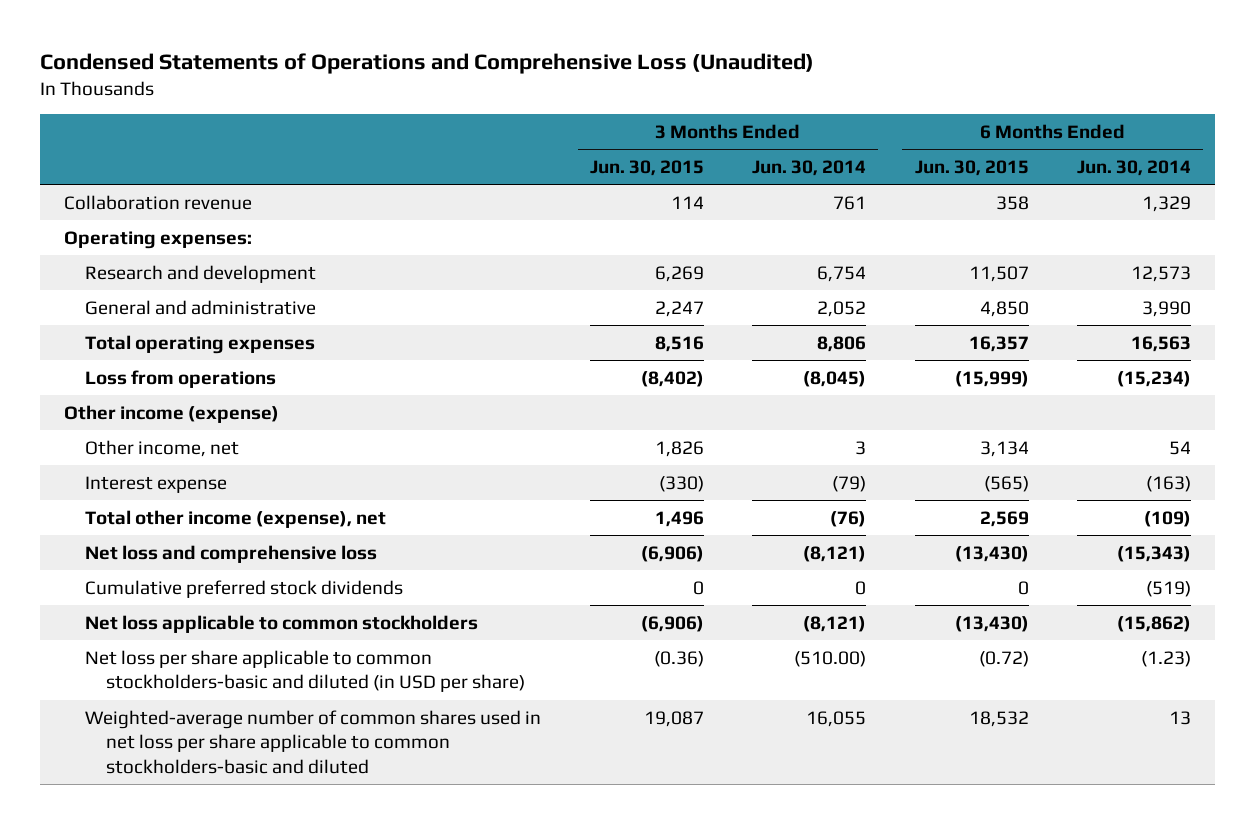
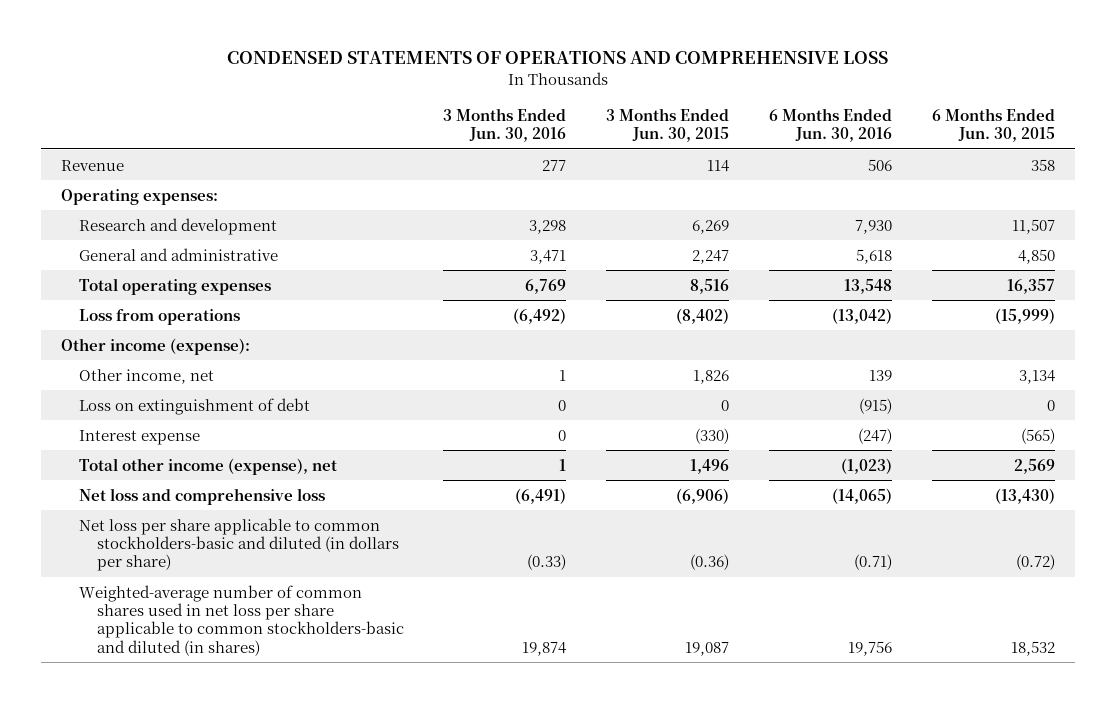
- Condensed Statements of Operations and Comprehensive Loss (Unaudited)
+ CONDENSED STATEMENTS OF OPERATIONS AND COMPREHENSIVE LOSS
- | 3 Months Ended Jun. 30, 2015 | 3 Months Ended Jun. 30, 2014 | 6 Months Ended Jun. 30, 2015 | 6 Months Ended Jun. 30, 2014
+ | 3 Months Ended Jun. 30, 2016 | 3 Months Ended Jun. 30, 2015 | 6 Months Ended Jun. 30, 2016 | 6 Months Ended Jun. 30, 2015
- Collaboration revenue | 114 | 761 | 358 | 1,329
+ Revenue | 277 | 114 | 506 | 358
- Other income (expense)
+ Other income (expense):
+ Loss on extinguishment of debt | 0 | 0 | (915) | 0
- Cumulative preferred stock dividends | 0 | 0 | 0 | (519)
- Net loss applicable to common stockholders | (6,906) | (8,121) | (13,430) | (15,862)
- Net loss per share applicable to common stockholders-basic and diluted (in USD per share) | (0.36) | (510.00) | (0.72) | (1.23)
- Weighted-average number of common shares used in net loss per share applicable to common stockholders-basic and diluted | 19,087 | 16,055 | 18,532 | 13
+ Net loss per share applicable to common stockholders-basic and diluted (in dollars per share) | (0.33) | (0.36) | (0.71) | (0.72)
+ Weighted-average number of common shares used in net loss per share applicable to common stockholders-basic and diluted (in shares) | 19,874 | 19,087 | 19,756 | 18,532

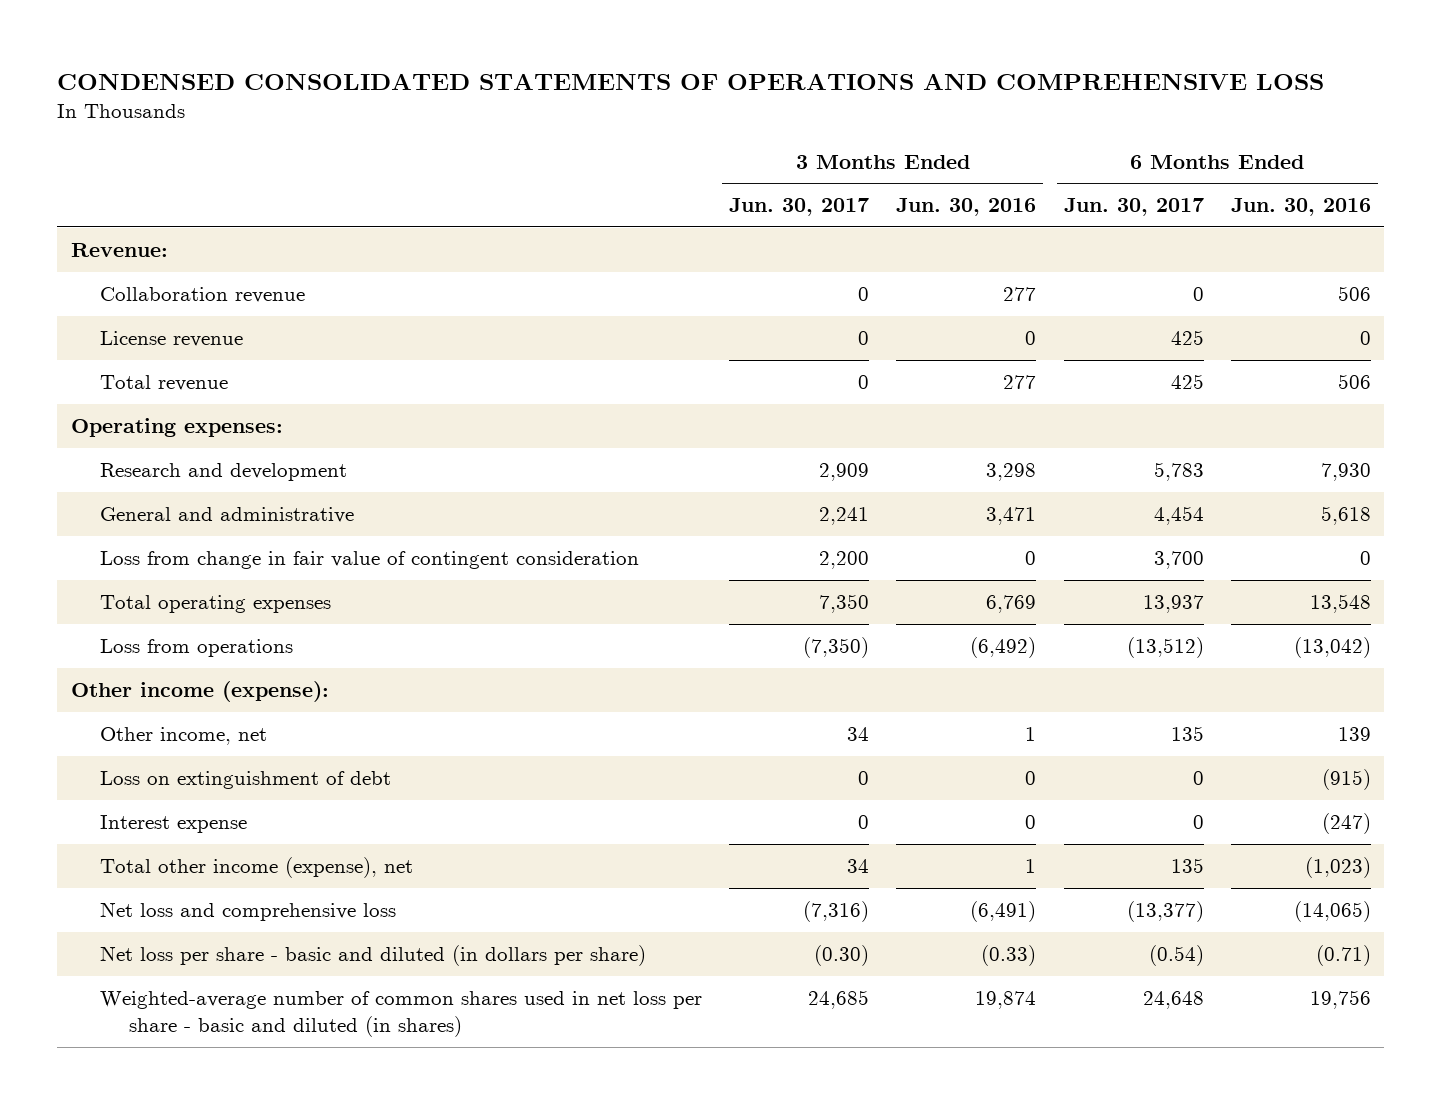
- CONDENSED STATEMENTS OF OPERATIONS AND COMPREHENSIVE LOSS
+ CONDENSED CONSOLIDATED STATEMENTS OF OPERATIONS AND COMPREHENSIVE LOSS
- | 3 Months Ended Jun. 30, 2016 | 3 Months Ended Jun. 30, 2015 | 6 Months Ended Jun. 30, 2016 | 6 Months Ended Jun. 30, 2015
+ | 3 Months Ended Jun. 30, 2017 | 3 Months Ended Jun. 30, 2016 | 6 Months Ended Jun. 30, 2017 | 6 Months Ended Jun. 30, 2016
- Revenue | 277 | 114 | 506 | 358
+ Revenue:
+ Collaboration revenue | 0 | 277 | 0 | 506
+ License revenue | 0 | 0 | 425 | 0
+ Total revenue | 0 | 277 | 425 | 506
+ Loss from change in fair value of contingent consideration | 2,200 | 0 | 3,700 | 0
- Net loss per share applicable to common stockholders-basic and diluted (in dollars per share) | (0.33) | (0.36) | (0.71) | (0.72)
- Weighted-average number of common shares used in net loss per share applicable to common stockholders-basic and diluted (in shares) | 19,874 | 19,087 | 19,756 | 18,532
+ Net loss per share - basic and diluted (in dollars per share) | (0.30) | (0.33) | (0.54) | (0.71)
+ Weighted-average number of common shares used in net loss per share - basic and diluted (in shares) | 24,685 | 19,874 | 24,648 | 19,756

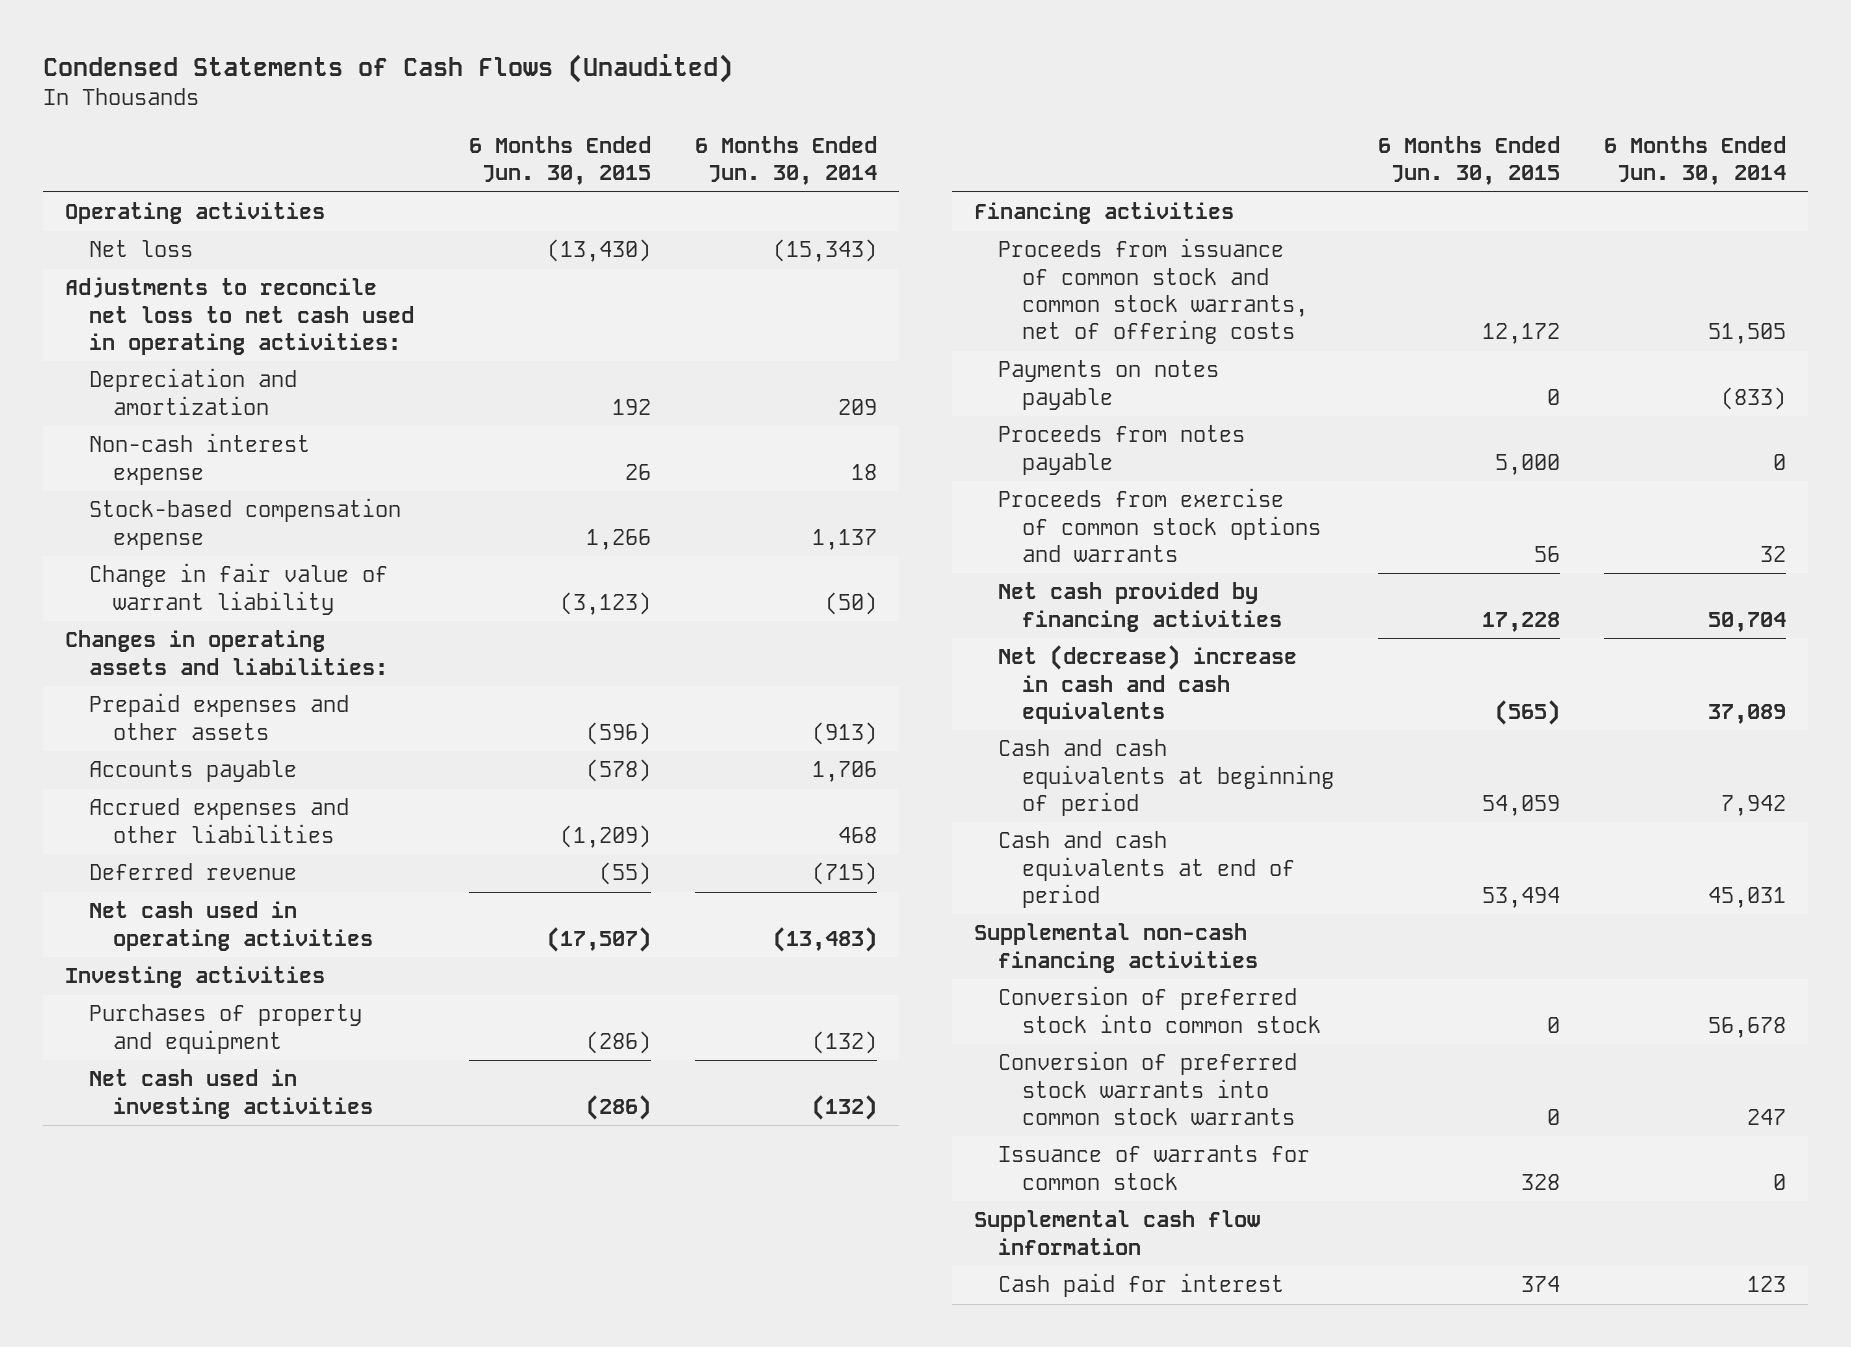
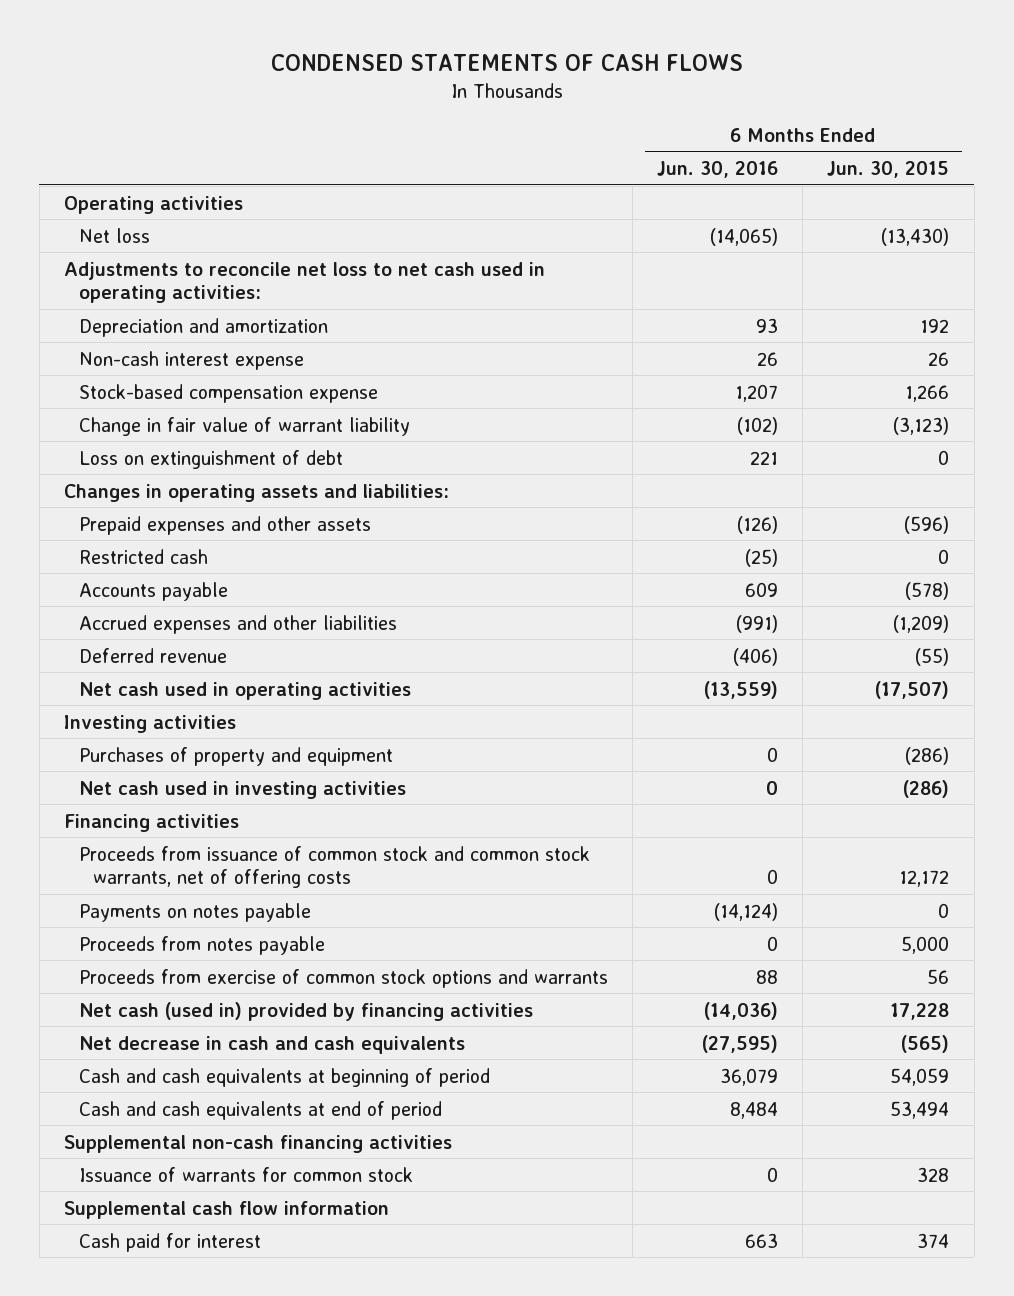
- Condensed Statements of Cash Flows (Unaudited)
+ CONDENSED STATEMENTS OF CASH FLOWS
- | 6 Months Ended Jun. 30, 2015 | 6 Months Ended Jun. 30, 2014
+ | 6 Months Ended Jun. 30, 2016 | 6 Months Ended Jun. 30, 2015
+ Loss on extinguishment of debt | 221 | 0
+ Restricted cash | (25) | 0
- Net cash provided by financing activities | 17,228 | 50,704
- Net (decrease) increase in cash and cash equivalents | (565) | 37,089
+ Net cash (used in) provided by financing activities | (14,036) | 17,228
+ Net decrease in cash and cash equivalents | (27,595) | (565)
- Conversion of preferred stock into common stock | 0 | 56,678
- Conversion of preferred stock warrants into common stock warrants | 0 | 247

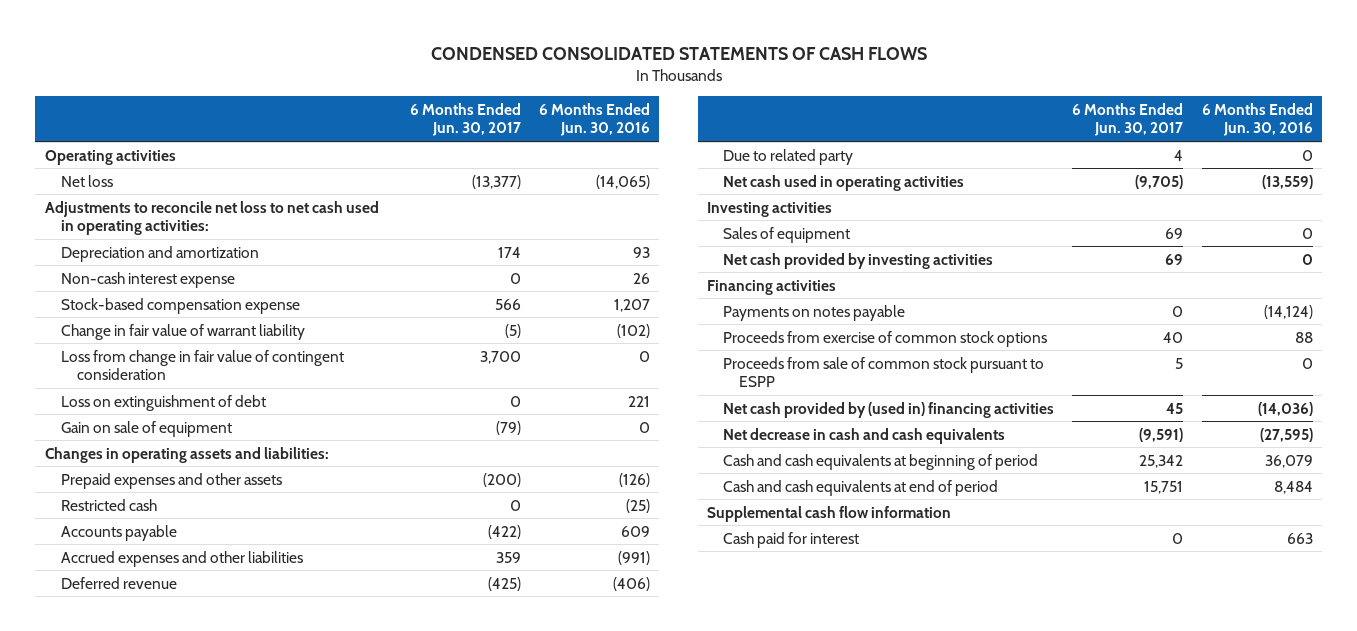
- CONDENSED STATEMENTS OF CASH FLOWS
+ CONDENSED CONSOLIDATED STATEMENTS OF CASH FLOWS
- | 6 Months Ended Jun. 30, 2016 | 6 Months Ended Jun. 30, 2015
+ | 6 Months Ended Jun. 30, 2017 | 6 Months Ended Jun. 30, 2016
+ Loss from change in fair value of contingent consideration | 3,700 | 0
+ Gain on sale of equipment | (79) | 0
+ Due to related party | 4 | 0
- Purchases of property and equipment | 0 | (286)
- Net cash used in investing activities | 0 | (286)
+ Sales of equipment | 69 | 0
+ Net cash provided by investing activities | 69 | 0
- Proceeds from issuance of common stock and common stock warrants, net of offering costs | 0 | 12,172
- Proceeds from notes payable | 0 | 5,000
- Proceeds from exercise of common stock options and warrants | 88 | 56
- Net cash (used in) provided by financing activities | (14,036) | 17,228
+ Proceeds from exercise of common stock options | 40 | 88
+ Proceeds from sale of common stock pursuant to ESPP | 5 | 0
+ Net cash provided by (used in) financing activities | 45 | (14,036)
- Supplemental non-cash financing activities
- Issuance of warrants for common stock | 0 | 328

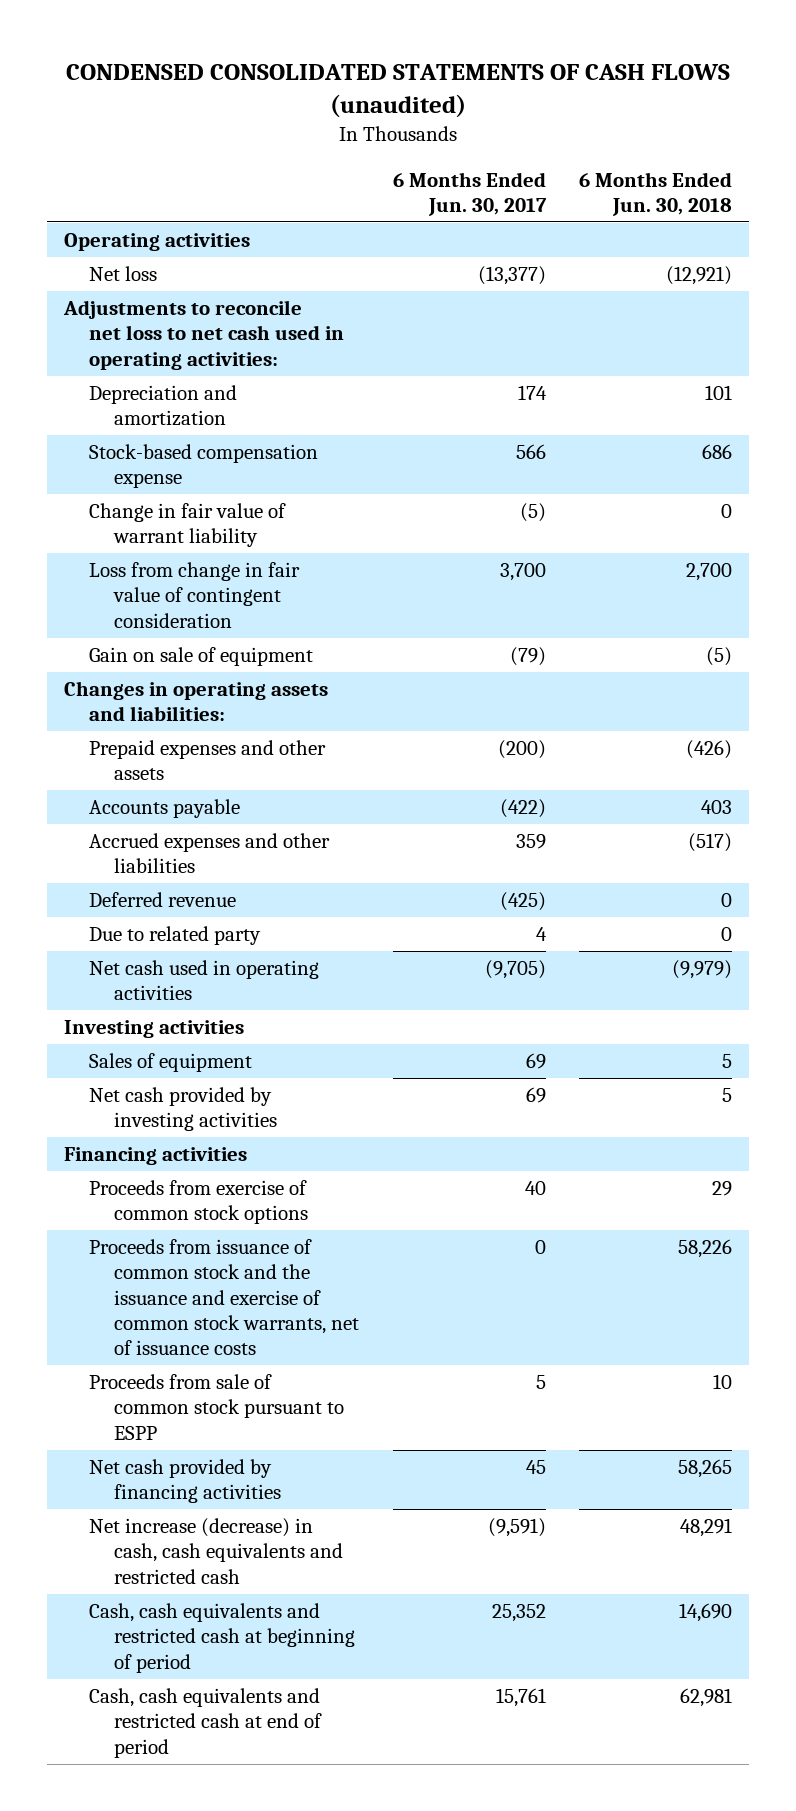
- CONDENSED CONSOLIDATED STATEMENTS OF CASH FLOWS
+ CONDENSED CONSOLIDATED STATEMENTS OF CASH FLOWS (unaudited)
- | 6 Months Ended Jun. 30, 2017 | 6 Months Ended Jun. 30, 2016
+ | 6 Months Ended Jun. 30, 2017 | 6 Months Ended Jun. 30, 2018
- Non-cash interest expense | 0 | 26
- Loss on extinguishment of debt | 0 | 221
- Restricted cash | 0 | (25)
- Payments on notes payable | 0 | (14,124)
+ Proceeds from issuance of common stock and the issuance and exercise of common stock warrants, net of issuance costs | 0 | 58,226
- Net cash provided by (used in) financing activities | 45 | (14,036)
- Net decrease in cash and cash equivalents | (9,591) | (27,595)
- Cash and cash equivalents at beginning of period | 25,342 | 36,079
- Cash and cash equivalents at end of period | 15,751 | 8,484
- Supplemental cash flow information
- Cash paid for interest | 0 | 663
+ Net cash provided by financing activities | 45 | 58,265
+ Net increase (decrease) in cash, cash equivalents and restricted cash | (9,591) | 48,291
+ Cash, cash equivalents and restricted cash at beginning of period | 25,352 | 14,690
+ Cash, cash equivalents and restricted cash at end of period | 15,761 | 62,981

